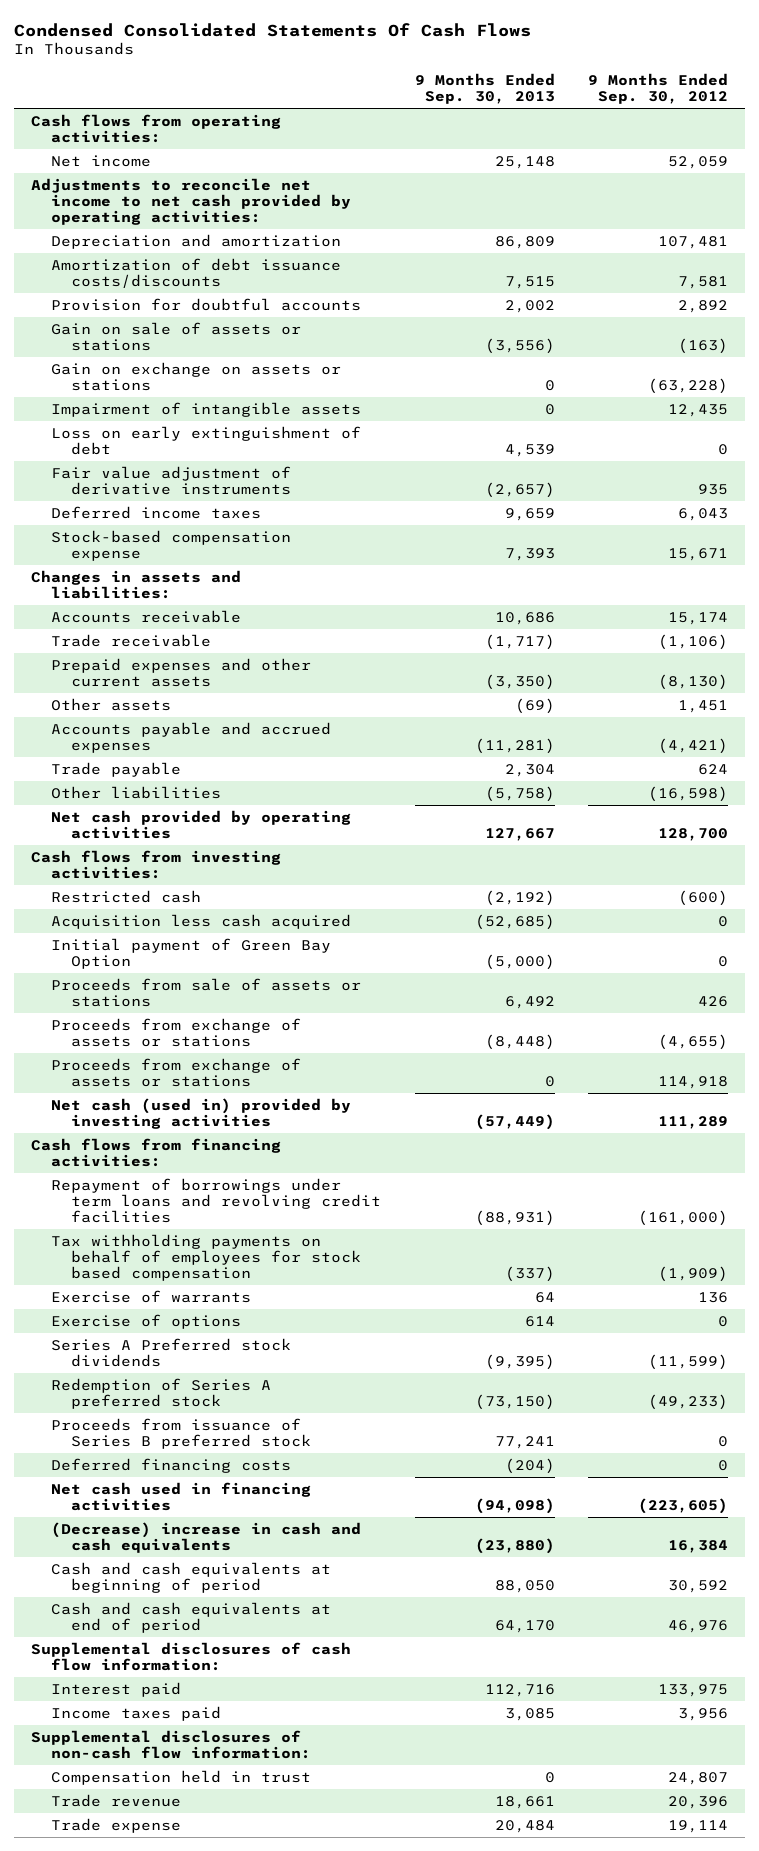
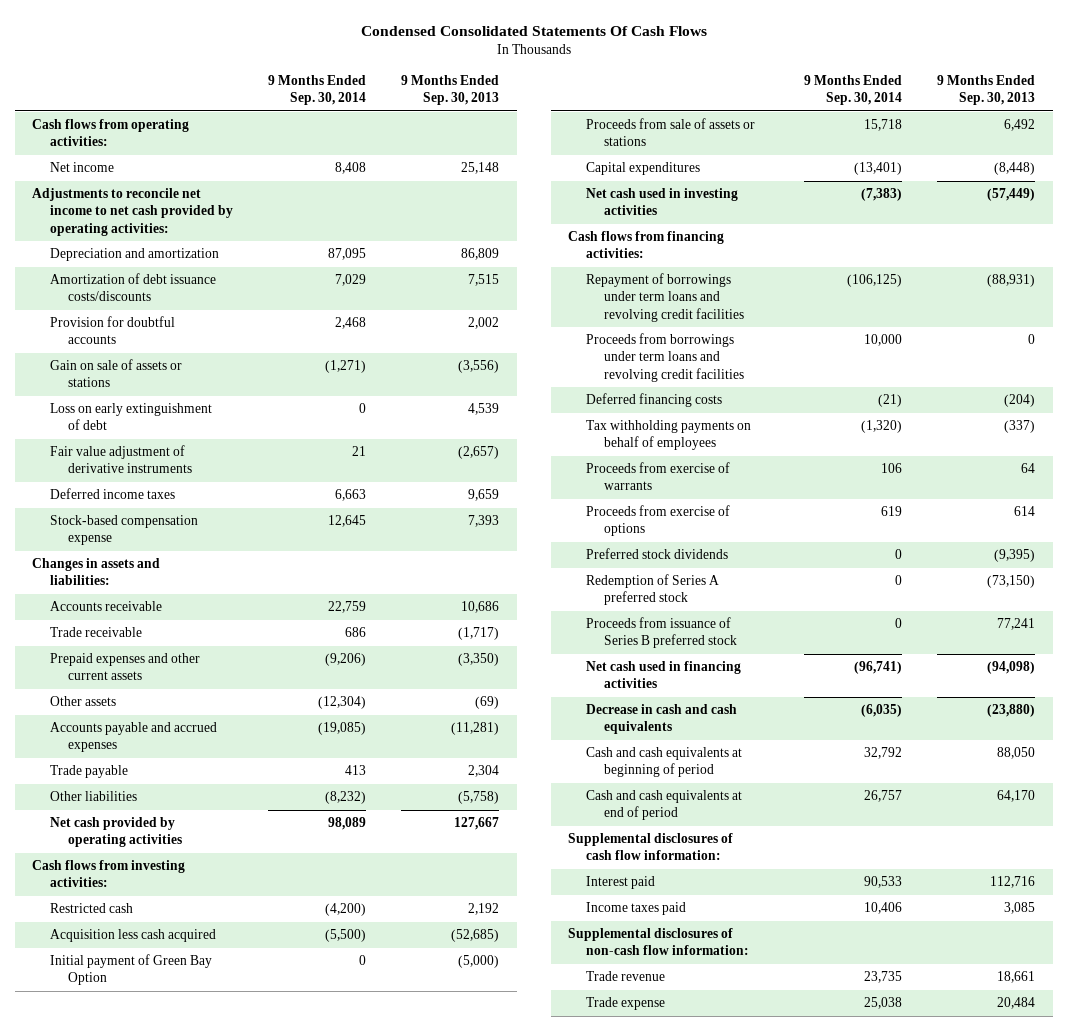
- | 9 Months Ended Sep. 30, 2013 | 9 Months Ended Sep. 30, 2012
+ | 9 Months Ended Sep. 30, 2014 | 9 Months Ended Sep. 30, 2013
- Gain on exchange on assets or stations | 0 | (63,228)
- Impairment of intangible assets | 0 | 12,435
- Restricted cash | (2,192) | (600)
+ Restricted cash | (4,200) | 2,192
- Proceeds from exchange of assets or stations | (8,448) | (4,655)
- Proceeds from exchange of assets or stations | 0 | 114,918
- Net cash (used in) provided by investing activities | (57,449) | 111,289
+ Capital expenditures | (13,401) | (8,448)
+ Net cash used in investing activities | (7,383) | (57,449)
- Tax withholding payments on behalf of employees for stock based compensation | (337) | (1,909)
- Exercise of warrants | 64 | 136
- Exercise of options | 614 | 0
- Series A Preferred stock dividends | (9,395) | (11,599)
+ Proceeds from borrowings under term loans and revolving credit facilities | 10,000 | 0
moved up: Deferred financing costs | (21) | (204)
+ Tax withholding payments on behalf of employees | (1,320) | (337)
+ Proceeds from exercise of warrants | 106 | 64
+ Proceeds from exercise of options | 619 | 614
+ Preferred stock dividends | 0 | (9,395)
- (Decrease) increase in cash and cash equivalents | (23,880) | 16,384
+ Decrease in cash and cash equivalents | (6,035) | (23,880)
- Compensation held in trust | 0 | 24,807

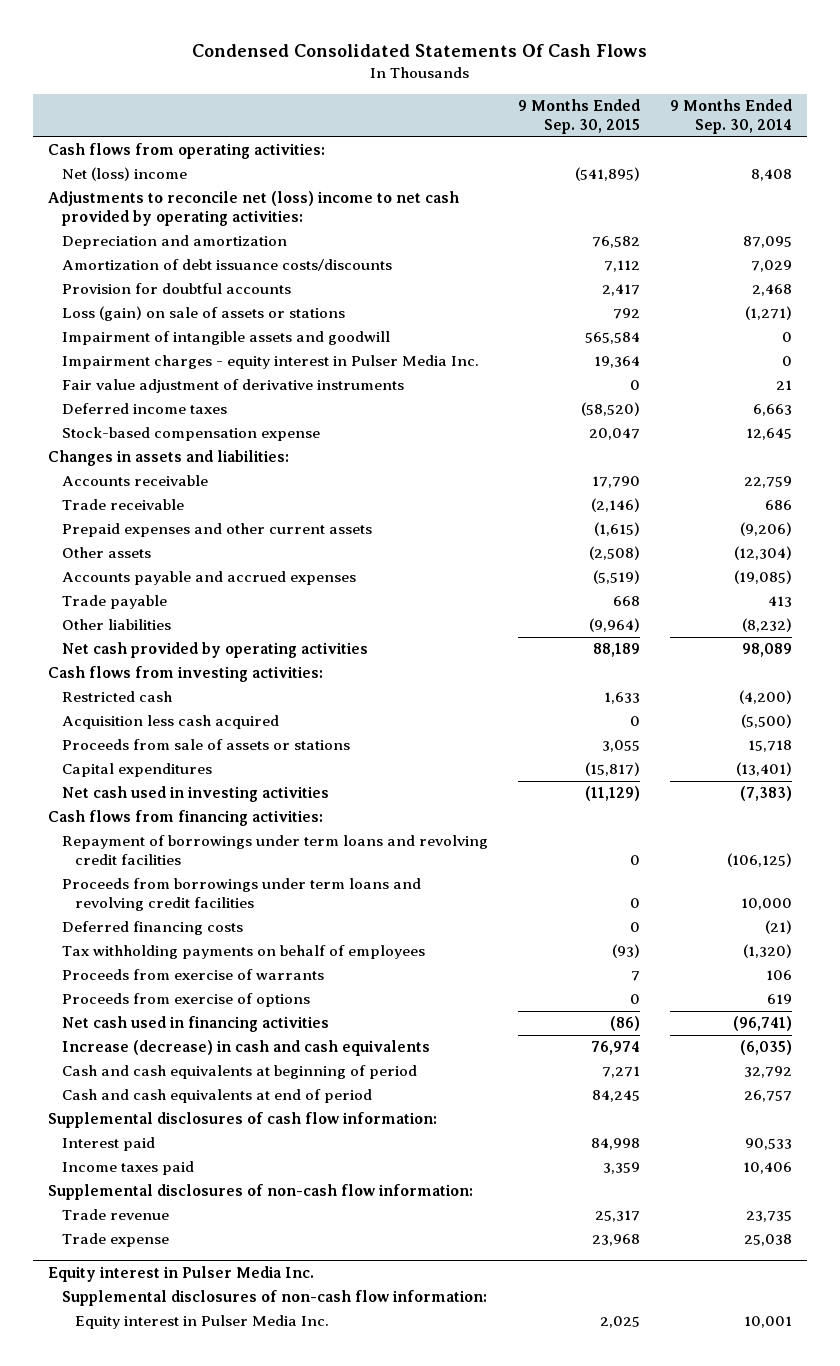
- | 9 Months Ended Sep. 30, 2014 | 9 Months Ended Sep. 30, 2013
+ | 9 Months Ended Sep. 30, 2015 | 9 Months Ended Sep. 30, 2014
- Net income | 8,408 | 25,148
- Adjustments to reconcile net income to net cash provided by operating activities:
+ Net (loss) income | (541,895) | 8,408
+ Adjustments to reconcile net (loss) income to net cash provided by operating activities:
- Gain on sale of assets or stations | (1,271) | (3,556)
- Loss on early extinguishment of debt | 0 | 4,539
+ Loss (gain) on sale of assets or stations | 792 | (1,271)
+ Impairment of intangible assets and goodwill | 565,584 | 0
+ Impairment charges - equity interest in Pulser Media Inc. | 19,364 | 0
- Initial payment of Green Bay Option | 0 | (5,000)
- Preferred stock dividends | 0 | (9,395)
- Redemption of Series A preferred stock | 0 | (73,150)
- Proceeds from issuance of Series B preferred stock | 0 | 77,241
- Decrease in cash and cash equivalents | (6,035) | (23,880)
+ Increase (decrease) in cash and cash equivalents | 76,974 | (6,035)
+ Equity interest in Pulser Media Inc.
+ Supplemental disclosures of non-cash flow information:
+ Equity interest in Pulser Media Inc. | 2,025 | 10,001

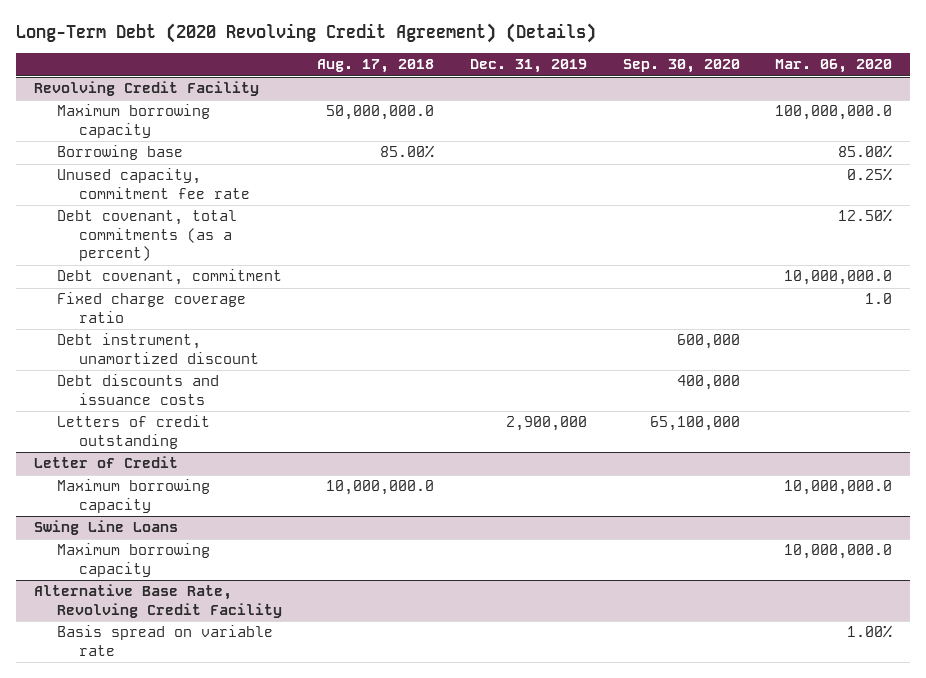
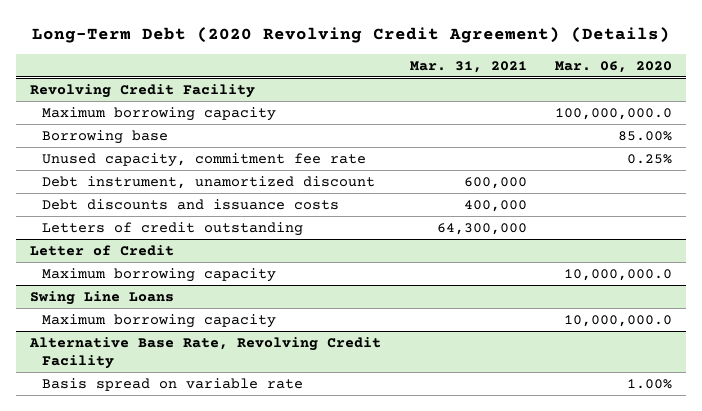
- | Aug. 17, 2018 | Dec. 31, 2019 | Sep. 30, 2020 | Mar. 06, 2020
+ | Mar. 31, 2021 | Mar. 06, 2020
@ Revolving Credit Facility
- Debt covenant, total commitments (as a percent) | | | | 12.50%
- Debt covenant, commitment | | | | 10,000,000.0
- Fixed charge coverage ratio | | | | 1.0

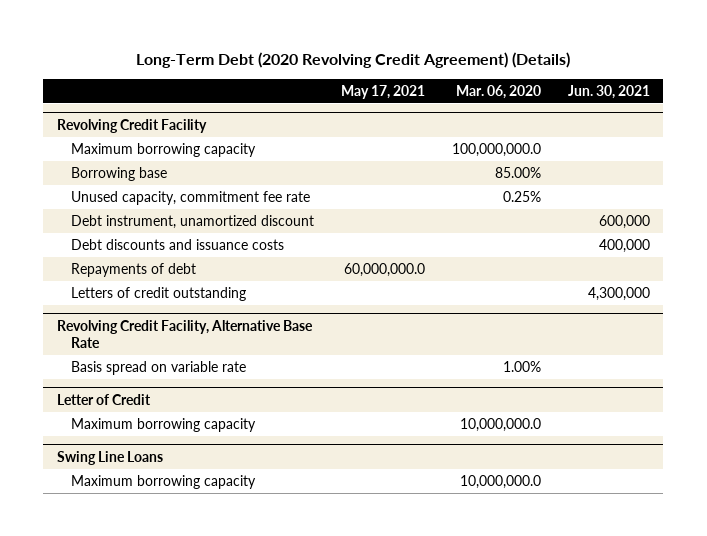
- | Mar. 31, 2021 | Mar. 06, 2020
+ | May 17, 2021 | Mar. 06, 2020 | Jun. 30, 2021
@ Revolving Credit Facility
+ Repayments of debt | 60,000,000.0 | |
+ Revolving Credit Facility, Alternative Base Rate
+ Basis spread on variable rate | | 1.00% |
- Alternative Base Rate, Revolving Credit Facility
- Basis spread on variable rate | | 1.00%

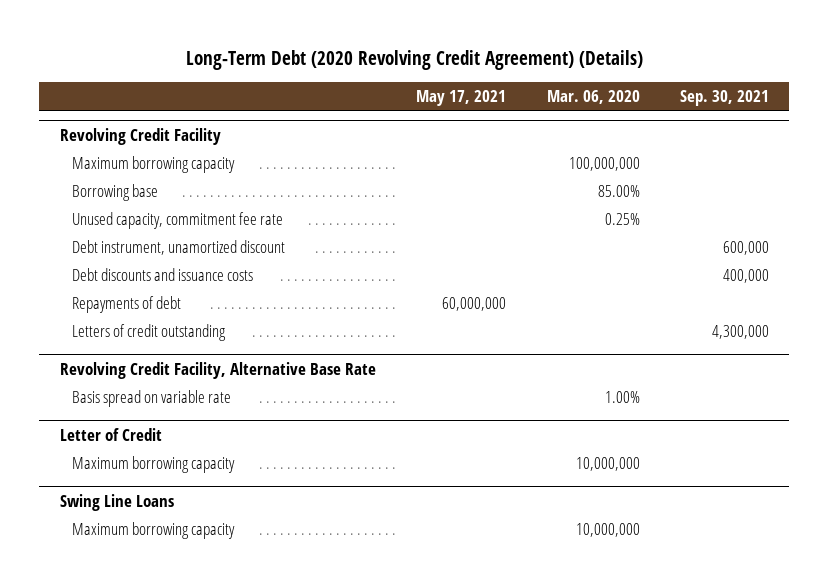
- | May 17, 2021 | Mar. 06, 2020 | Jun. 30, 2021
+ | May 17, 2021 | Mar. 06, 2020 | Sep. 30, 2021
@ Revolving Credit Facility
- Maximum borrowing capacity | | 100,000,000.0 |
+ Maximum borrowing capacity | | 100,000,000 |
- Repayments of debt | 60,000,000.0 | |
+ Repayments of debt | 60,000,000 | |
@ Letter of Credit
- Maximum borrowing capacity | | 10,000,000.0 |
+ Maximum borrowing capacity | | 10,000,000 |
@ Swing Line Loans
- Maximum borrowing capacity | | 10,000,000.0 |
+ Maximum borrowing capacity | | 10,000,000 |

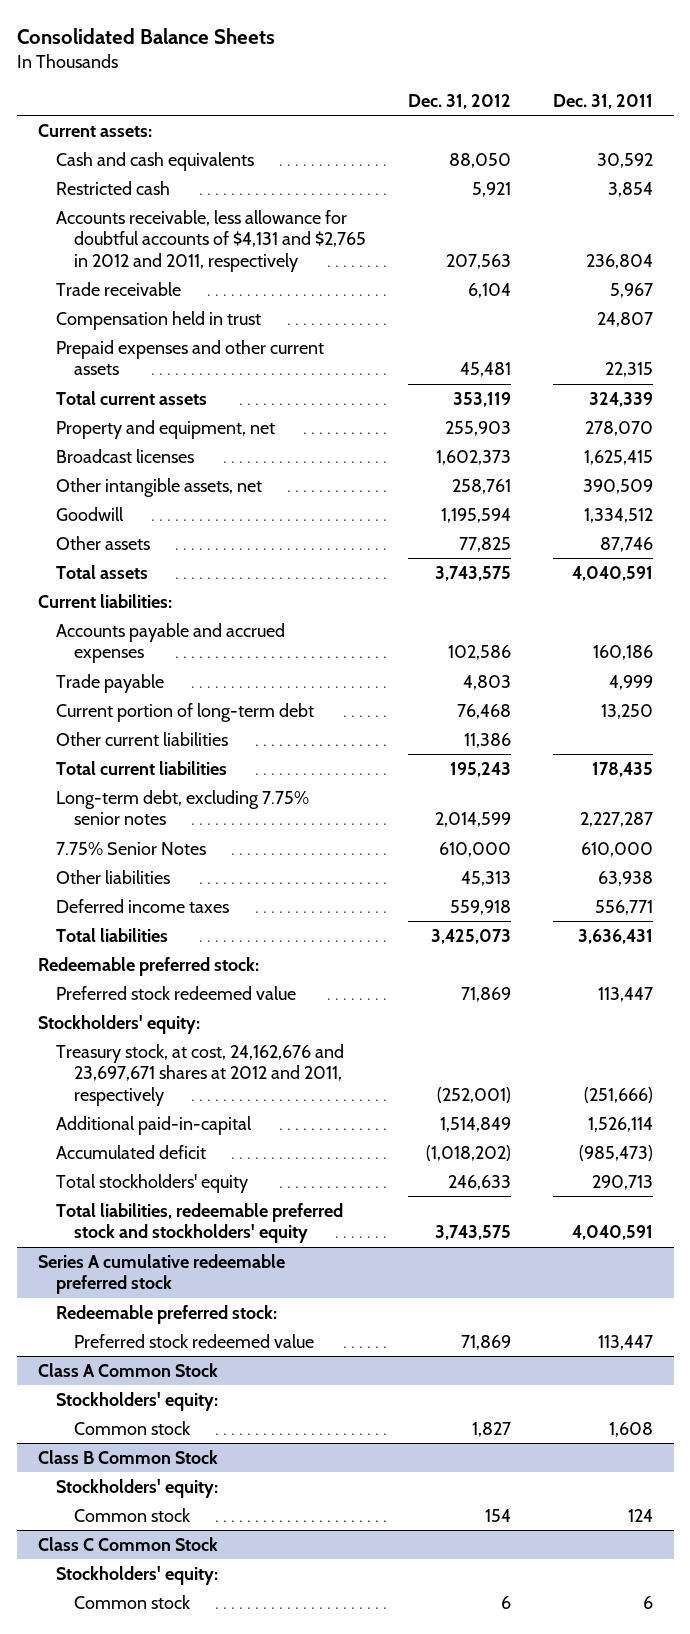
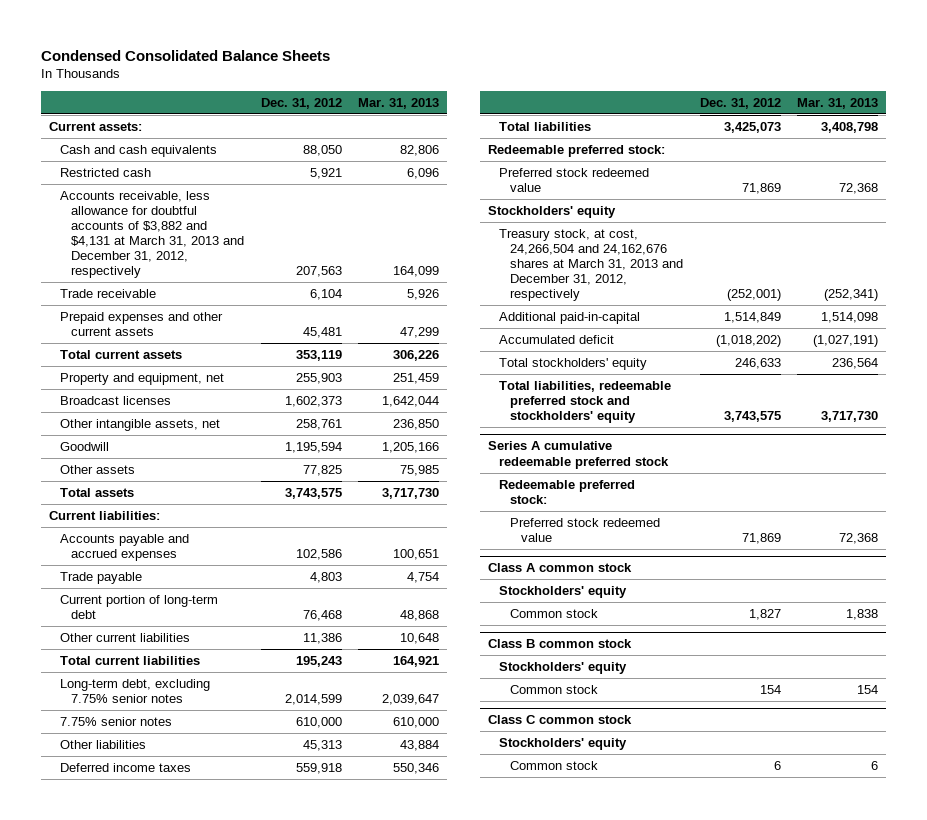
- Consolidated Balance Sheets
+ Condensed Consolidated Balance Sheets
- | Dec. 31, 2012 | Dec. 31, 2011
+ | Dec. 31, 2012 | Mar. 31, 2013
- Accounts receivable, less allowance for doubtful accounts of $4,131 and $2,765 in 2012 and 2011, respectively | 207,563 | 236,804
+ Accounts receivable, less allowance for doubtful accounts of $3,882 and $4,131 at March 31, 2013 and December 31, 2012, respectively | 207,563 | 164,099
- Compensation held in trust | | 24,807
- 7.75% Senior Notes | 610,000 | 610,000
+ 7.75% senior notes | 610,000 | 610,000
- Stockholders' equity:
- Treasury stock, at cost, 24,162,676 and 23,697,671 shares at 2012 and 2011, respectively | (252,001) | (251,666)
+ Stockholders' equity
+ Treasury stock, at cost, 24,266,504 and 24,162,676 shares at March 31, 2013 and December 31, 2012, respectively | (252,001) | (252,341)
- Class A Common Stock
- Stockholders' equity:
+ Class A common stock
+ Stockholders' equity
- Class B Common Stock
- Stockholders' equity:
+ Class B common stock
+ Stockholders' equity
- Class C Common Stock
- Stockholders' equity:
+ Class C common stock
+ Stockholders' equity

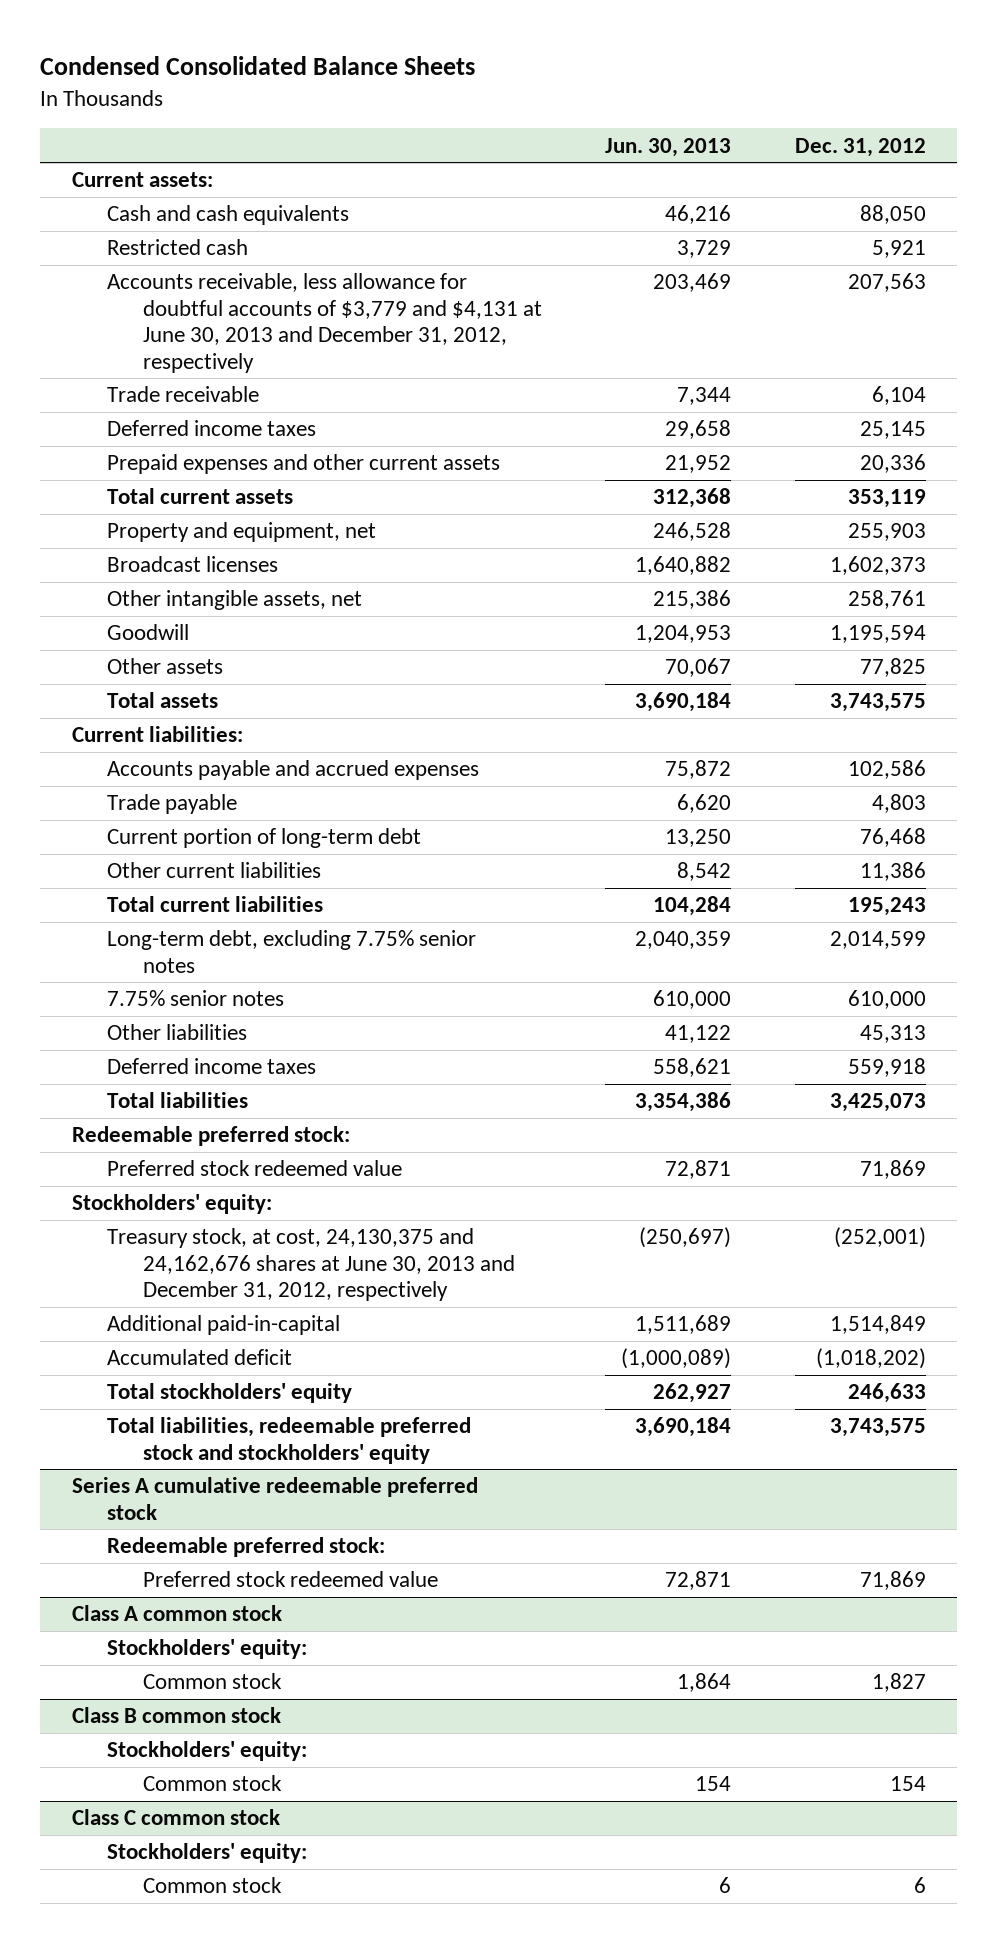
- | Dec. 31, 2012 | Mar. 31, 2013
+ | Jun. 30, 2013 | Dec. 31, 2012
- Accounts receivable, less allowance for doubtful accounts of $3,882 and $4,131 at March 31, 2013 and December 31, 2012, respectively | 207,563 | 164,099
+ Accounts receivable, less allowance for doubtful accounts of $3,779 and $4,131 at June 30, 2013 and December 31, 2012, respectively | 203,469 | 207,563
- Prepaid expenses and other current assets | 45,481 | 47,299
+ Deferred income taxes | 29,658 | 25,145
+ Prepaid expenses and other current assets | 21,952 | 20,336
- Stockholders' equity
- Treasury stock, at cost, 24,266,504 and 24,162,676 shares at March 31, 2013 and December 31, 2012, respectively | (252,001) | (252,341)
+ Stockholders' equity:
+ Treasury stock, at cost, 24,130,375 and 24,162,676 shares at June 30, 2013 and December 31, 2012, respectively | (250,697) | (252,001)
@ Class A common stock
- Stockholders' equity
+ Stockholders' equity:
@ Class B common stock
- Stockholders' equity
+ Stockholders' equity:
@ Class C common stock
- Stockholders' equity
+ Stockholders' equity:

